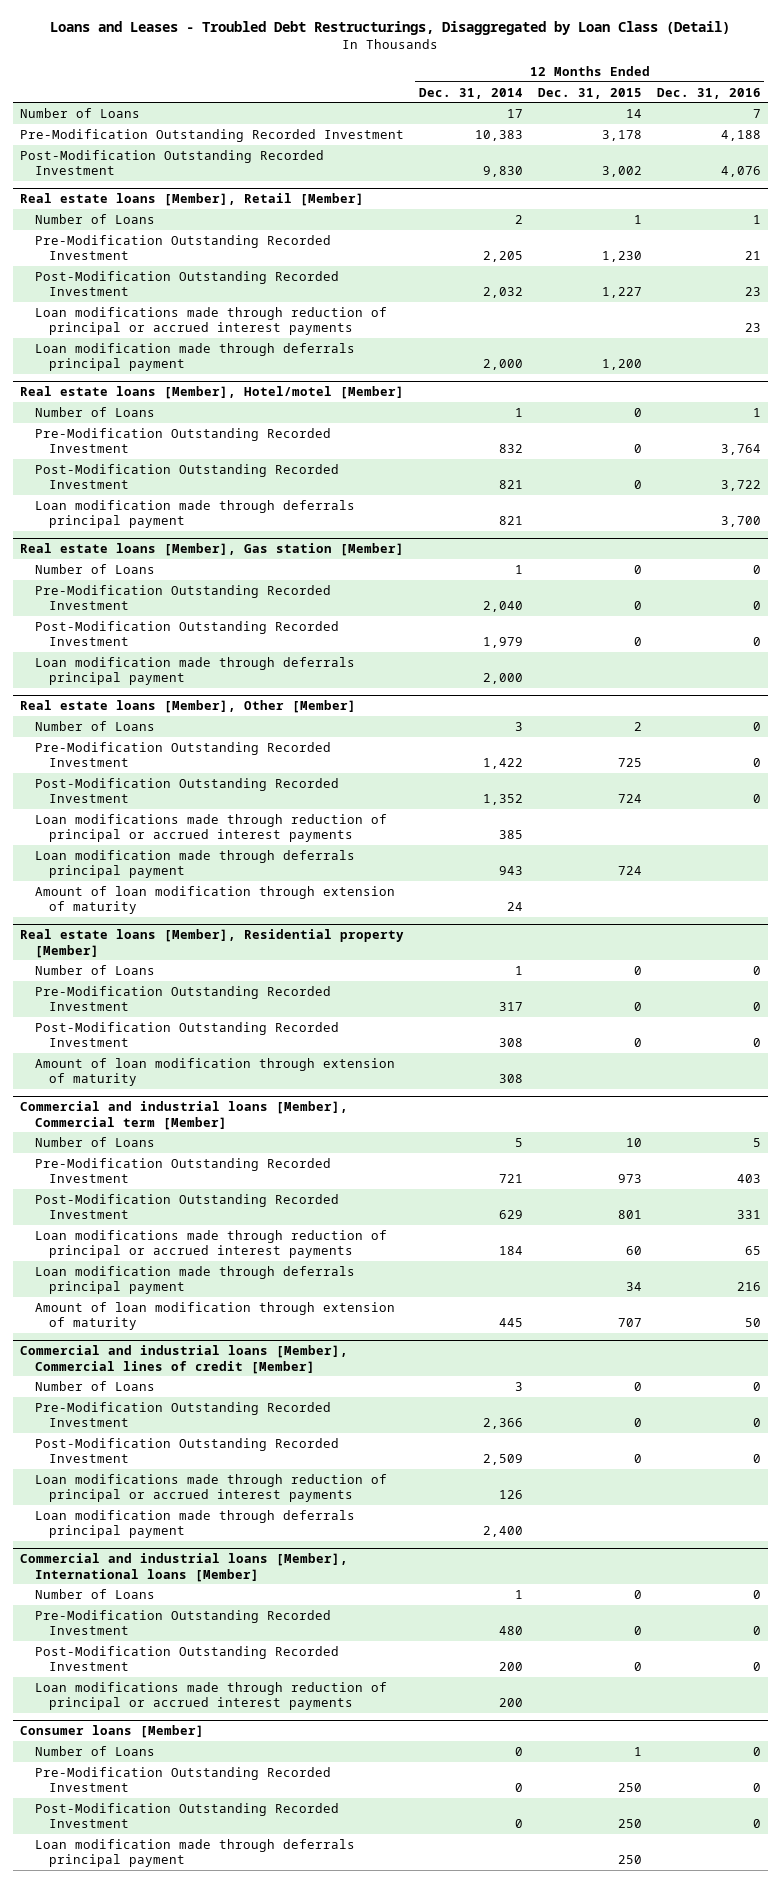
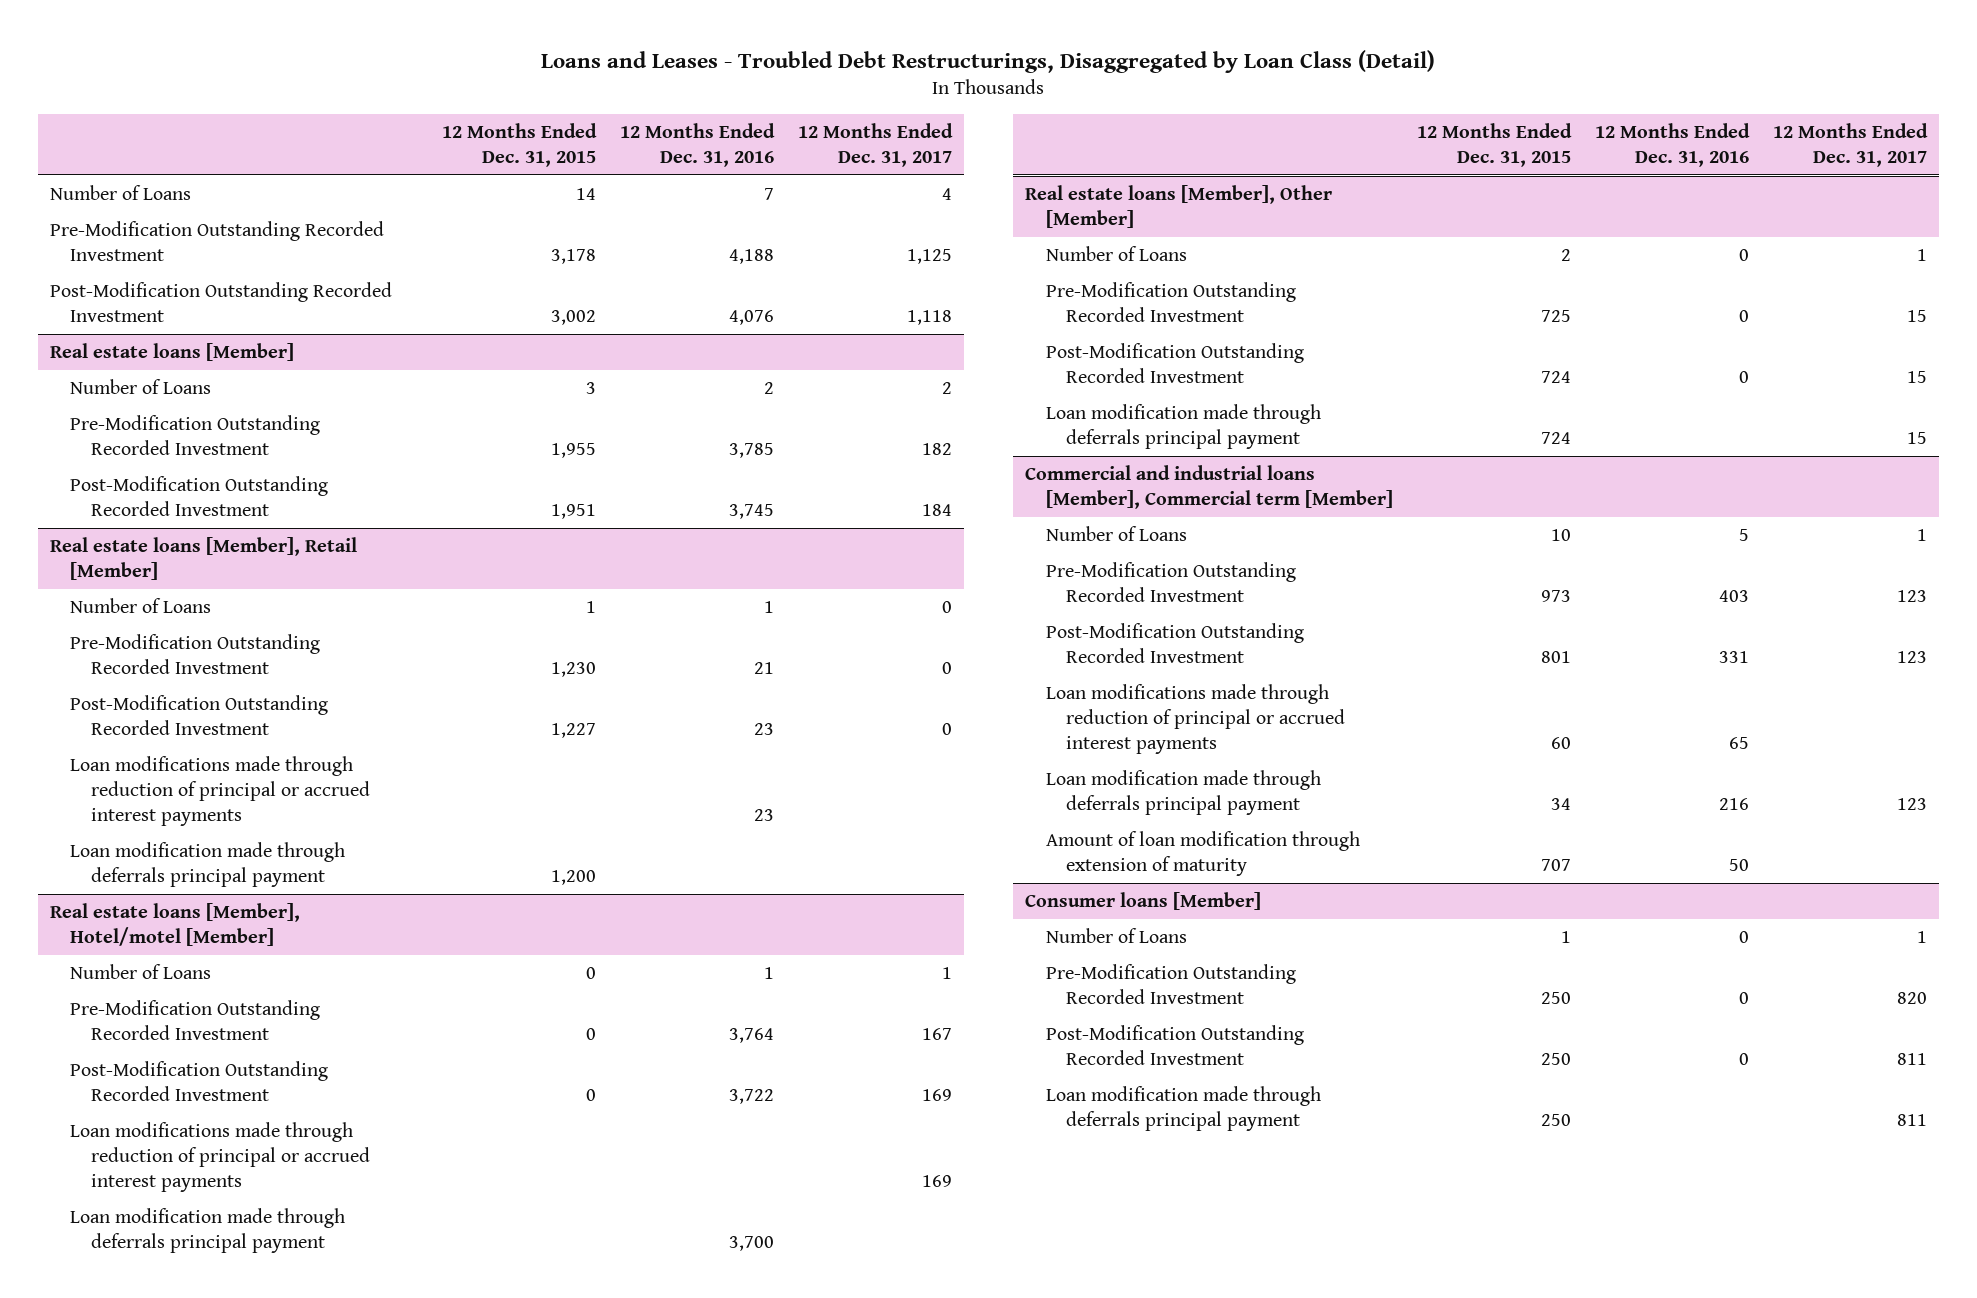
- | 12 Months Ended Dec. 31, 2014 | 12 Months Ended Dec. 31, 2015 | 12 Months Ended Dec. 31, 2016
+ | 12 Months Ended Dec. 31, 2015 | 12 Months Ended Dec. 31, 2016 | 12 Months Ended Dec. 31, 2017
+ Real estate loans [Member]
+ Number of Loans | 3 | 2 | 2
+ Pre-Modification Outstanding Recorded Investment | 1,955 | 3,785 | 182
+ Post-Modification Outstanding Recorded Investment | 1,951 | 3,745 | 184
@ Real estate loans [Member], Hotel/motel [Member]
+ Loan modifications made through reduction of principal or accrued interest payments | | | 169
- Real estate loans [Member], Gas station [Member]
- Number of Loans | 1 | 0 | 0
- Pre-Modification Outstanding Recorded Investment | 2,040 | 0 | 0
- Post-Modification Outstanding Recorded Investment | 1,979 | 0 | 0
- Loan modification made through deferrals principal payment | 2,000 | |
@ Real estate loans [Member], Other [Member]
- Loan modifications made through reduction of principal or accrued interest payments | 385 | |
- Amount of loan modification through extension of maturity | 24 | |
- Real estate loans [Member], Residential property [Member]
- Number of Loans | 1 | 0 | 0
- Pre-Modification Outstanding Recorded Investment | 317 | 0 | 0
- Post-Modification Outstanding Recorded Investment | 308 | 0 | 0
- Amount of loan modification through extension of maturity | 308 | |
- Commercial and industrial loans [Member], Commercial lines of credit [Member]
- Number of Loans | 3 | 0 | 0
- Pre-Modification Outstanding Recorded Investment | 2,366 | 0 | 0
- Post-Modification Outstanding Recorded Investment | 2,509 | 0 | 0
- Loan modifications made through reduction of principal or accrued interest payments | 126 | |
- Loan modification made through deferrals principal payment | 2,400 | |
- Commercial and industrial loans [Member], International loans [Member]
- Number of Loans | 1 | 0 | 0
- Pre-Modification Outstanding Recorded Investment | 480 | 0 | 0
- Post-Modification Outstanding Recorded Investment | 200 | 0 | 0
- Loan modifications made through reduction of principal or accrued interest payments | 200 | |

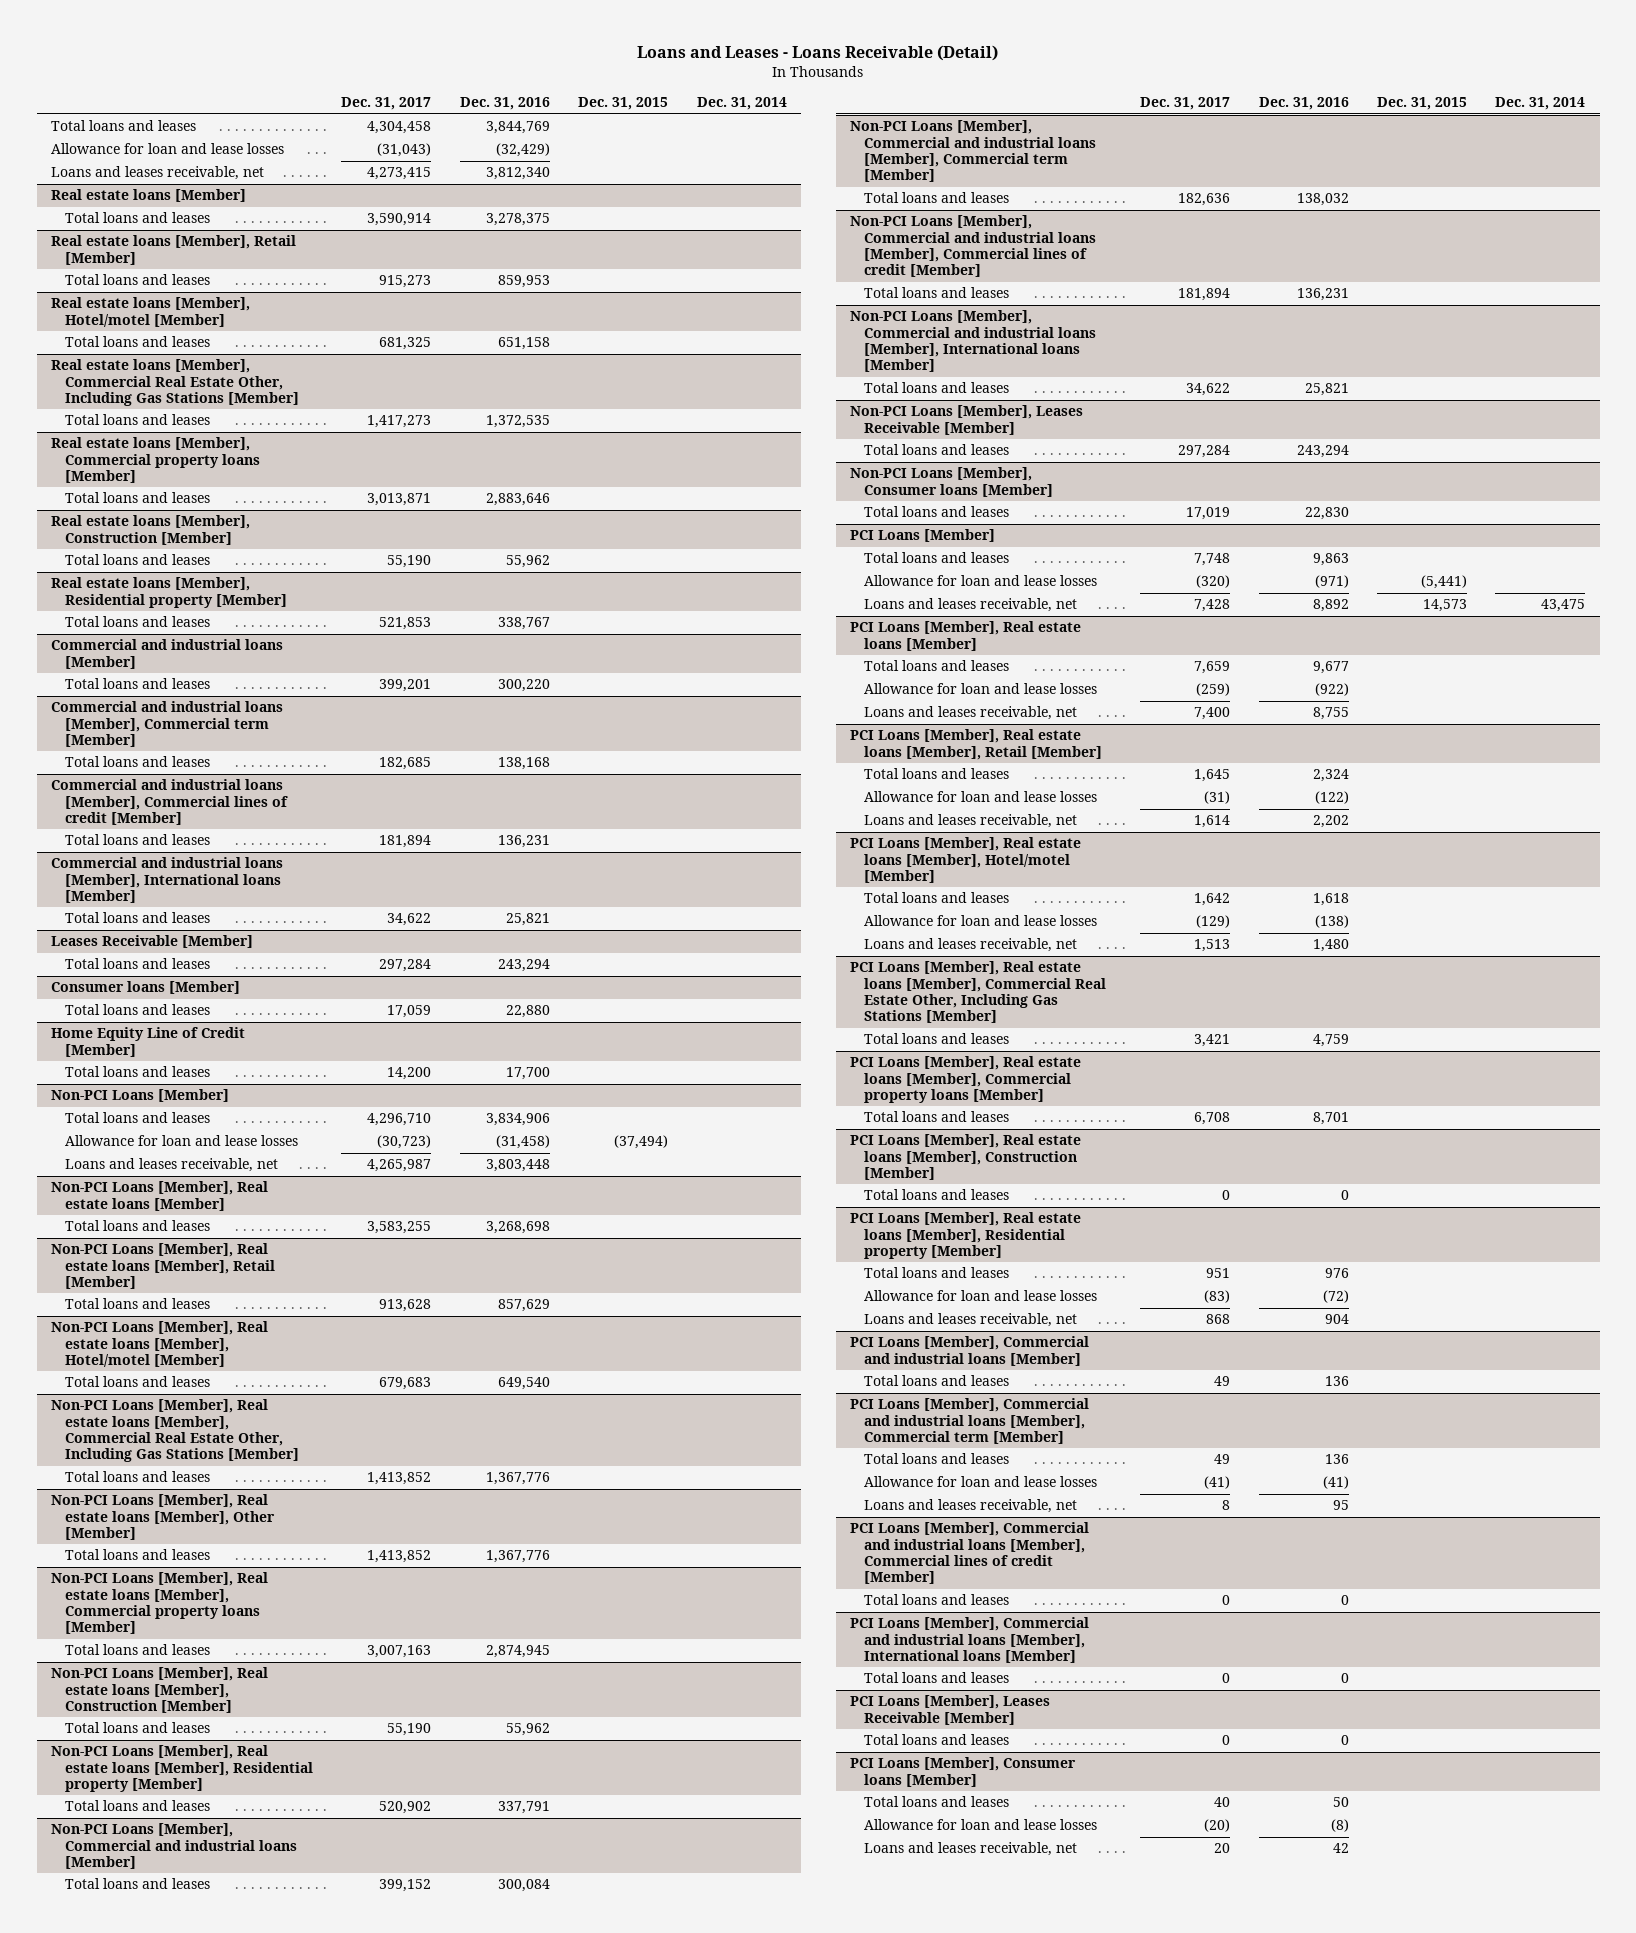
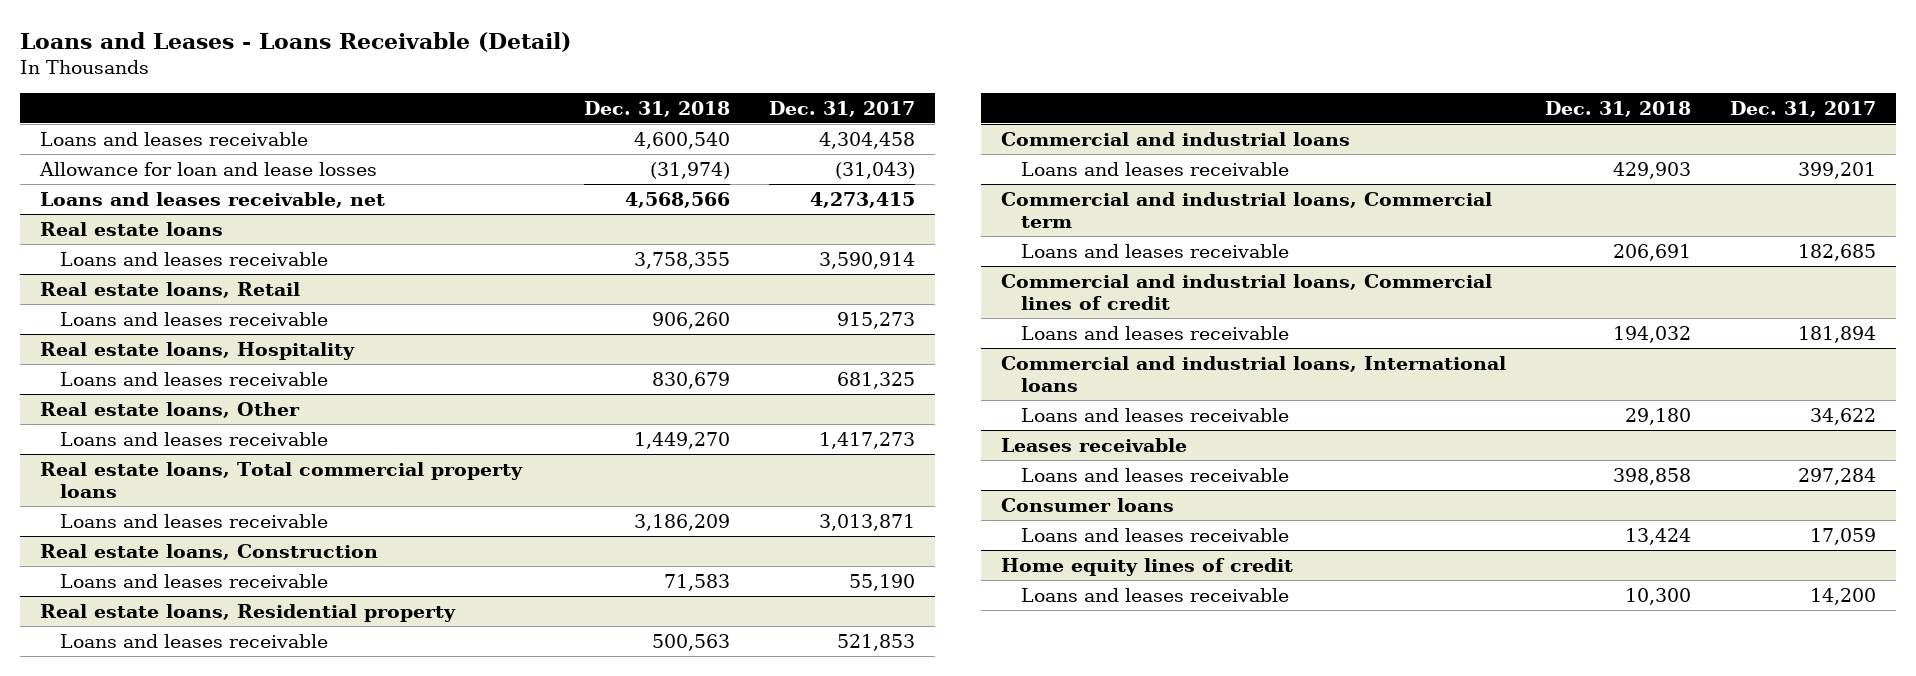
- | Dec. 31, 2017 | Dec. 31, 2016 | Dec. 31, 2015 | Dec. 31, 2014
+ | Dec. 31, 2018 | Dec. 31, 2017
- Total loans and leases | 4,304,458 | 3,844,769 | |
+ Loans and leases receivable | 4,600,540 | 4,304,458
- Real estate loans [Member]
- Total loans and leases | 3,590,914 | 3,278,375 | |
- Real estate loans [Member], Retail [Member]
- Total loans and leases | 915,273 | 859,953 | |
- Real estate loans [Member], Hotel/motel [Member]
- Total loans and leases | 681,325 | 651,158 | |
- Real estate loans [Member], Commercial Real Estate Other, Including Gas Stations [Member]
- Total loans and leases | 1,417,273 | 1,372,535 | |
- Real estate loans [Member], Commercial property loans [Member]
- Total loans and leases | 3,013,871 | 2,883,646 | |
- Real estate loans [Member], Construction [Member]
- Total loans and leases | 55,190 | 55,962 | |
- Real estate loans [Member], Residential property [Member]
- Total loans and leases | 521,853 | 338,767 | |
- Commercial and industrial loans [Member]
- Total loans and leases | 399,201 | 300,220 | |
- Commercial and industrial loans [Member], Commercial term [Member]
- Total loans and leases | 182,685 | 138,168 | |
- Commercial and industrial loans [Member], Commercial lines of credit [Member]
- Total loans and leases | 181,894 | 136,231 | |
- Commercial and industrial loans [Member], International loans [Member]
- Total loans and leases | 34,622 | 25,821 | |
- Leases Receivable [Member]
- Total loans and leases | 297,284 | 243,294 | |
- Consumer loans [Member]
- Total loans and leases | 17,059 | 22,880 | |
- Home Equity Line of Credit [Member]
- Total loans and leases | 14,200 | 17,700 | |
- Non-PCI Loans [Member]
- Total loans and leases | 4,296,710 | 3,834,906 | |
- Allowance for loan and lease losses | (30,723) | (31,458) | (37,494) |
- Loans and leases receivable, net | 4,265,987 | 3,803,448 | |
- Non-PCI Loans [Member], Real estate loans [Member]
- Total loans and leases | 3,583,255 | 3,268,698 | |
- Non-PCI Loans [Member], Real estate loans [Member], Retail [Member]
- Total loans and leases | 913,628 | 857,629 | |
- Non-PCI Loans [Member], Real estate loans [Member], Hotel/motel [Member]
- Total loans and leases | 679,683 | 649,540 | |
- Non-PCI Loans [Member], Real estate loans [Member], Commercial Real Estate Other, Including Gas Stations [Member]
- Total loans and leases | 1,413,852 | 1,367,776 | |
- Non-PCI Loans [Member], Real estate loans [Member], Other [Member]
- Total loans and leases | 1,413,852 | 1,367,776 | |
- Non-PCI Loans [Member], Real estate loans [Member], Commercial property loans [Member]
- Total loans and leases | 3,007,163 | 2,874,945 | |
- Non-PCI Loans [Member], Real estate loans [Member], Construction [Member]
- Total loans and leases | 55,190 | 55,962 | |
- Non-PCI Loans [Member], Real estate loans [Member], Residential property [Member]
- Total loans and leases | 520,902 | 337,791 | |
- Non-PCI Loans [Member], Commercial and industrial loans [Member]
- Total loans and leases | 399,152 | 300,084 | |
- Non-PCI Loans [Member], Commercial and industrial loans [Member], Commercial term [Member]
- Total loans and leases | 182,636 | 138,032 | |
- Non-PCI Loans [Member], Commercial and industrial loans [Member], Commercial lines of credit [Member]
- Total loans and leases | 181,894 | 136,231 | |
- Non-PCI Loans [Member], Commercial and industrial loans [Member], International loans [Member]
- Total loans and leases | 34,622 | 25,821 | |
- Non-PCI Loans [Member], Leases Receivable [Member]
- Total loans and leases | 297,284 | 243,294 | |
- Non-PCI Loans [Member], Consumer loans [Member]
- Total loans and leases | 17,019 | 22,830 | |
- PCI Loans [Member]
- Total loans and leases | 7,748 | 9,863 | |
- Allowance for loan and lease losses | (320) | (971) | (5,441) |
- Loans and leases receivable, net | 7,428 | 8,892 | 14,573 | 43,475
- PCI Loans [Member], Real estate loans [Member]
- Total loans and leases | 7,659 | 9,677 | |
- Allowance for loan and lease losses | (259) | (922) | |
- Loans and leases receivable, net | 7,400 | 8,755 | |
- PCI Loans [Member], Real estate loans [Member], Retail [Member]
- Total loans and leases | 1,645 | 2,324 | |
- Allowance for loan and lease losses | (31) | (122) | |
- Loans and leases receivable, net | 1,614 | 2,202 | |
- PCI Loans [Member], Real estate loans [Member], Hotel/motel [Member]
- Total loans and leases | 1,642 | 1,618 | |
- Allowance for loan and lease losses | (129) | (138) | |
- Loans and leases receivable, net | 1,513 | 1,480 | |
- PCI Loans [Member], Real estate loans [Member], Commercial Real Estate Other, Including Gas Stations [Member]
- Total loans and leases | 3,421 | 4,759 | |
- PCI Loans [Member], Real estate loans [Member], Commercial property loans [Member]
- Total loans and leases | 6,708 | 8,701 | |
- PCI Loans [Member], Real estate loans [Member], Construction [Member]
- Total loans and leases | 0 | 0 | |
- PCI Loans [Member], Real estate loans [Member], Residential property [Member]
- Total loans and leases | 951 | 976 | |
- Allowance for loan and lease losses | (83) | (72) | |
- Loans and leases receivable, net | 868 | 904 | |
- PCI Loans [Member], Commercial and industrial loans [Member]
- Total loans and leases | 49 | 136 | |
- PCI Loans [Member], Commercial and industrial loans [Member], Commercial term [Member]
- Total loans and leases | 49 | 136 | |
- Allowance for loan and lease losses | (41) | (41) | |
- Loans and leases receivable, net | 8 | 95 | |
- PCI Loans [Member], Commercial and industrial loans [Member], Commercial lines of credit [Member]
- Total loans and leases | 0 | 0 | |
- PCI Loans [Member], Commercial and industrial loans [Member], International loans [Member]
- Total loans and leases | 0 | 0 | |
- PCI Loans [Member], Leases Receivable [Member]
- Total loans and leases | 0 | 0 | |
- PCI Loans [Member], Consumer loans [Member]
- Total loans and leases | 40 | 50 | |
- Allowance for loan and lease losses | (20) | (8) | |
- Loans and leases receivable, net | 20 | 42 | |
+ Real estate loans
+ Loans and leases receivable | 3,758,355 | 3,590,914
+ Real estate loans, Retail
+ Loans and leases receivable | 906,260 | 915,273
+ Real estate loans, Hospitality
+ Loans and leases receivable | 830,679 | 681,325
+ Real estate loans, Other
+ Loans and leases receivable | 1,449,270 | 1,417,273
+ Real estate loans, Total commercial property loans
+ Loans and leases receivable | 3,186,209 | 3,013,871
+ Real estate loans, Construction
+ Loans and leases receivable | 71,583 | 55,190
+ Real estate loans, Residential property
+ Loans and leases receivable | 500,563 | 521,853
+ Commercial and industrial loans
+ Loans and leases receivable | 429,903 | 399,201
+ Commercial and industrial loans, Commercial term
+ Loans and leases receivable | 206,691 | 182,685
+ Commercial and industrial loans, Commercial lines of credit
+ Loans and leases receivable | 194,032 | 181,894
+ Commercial and industrial loans, International loans
+ Loans and leases receivable | 29,180 | 34,622
+ Leases receivable
+ Loans and leases receivable | 398,858 | 297,284
+ Consumer loans
+ Loans and leases receivable | 13,424 | 17,059
+ Home equity lines of credit
+ Loans and leases receivable | 10,300 | 14,200

